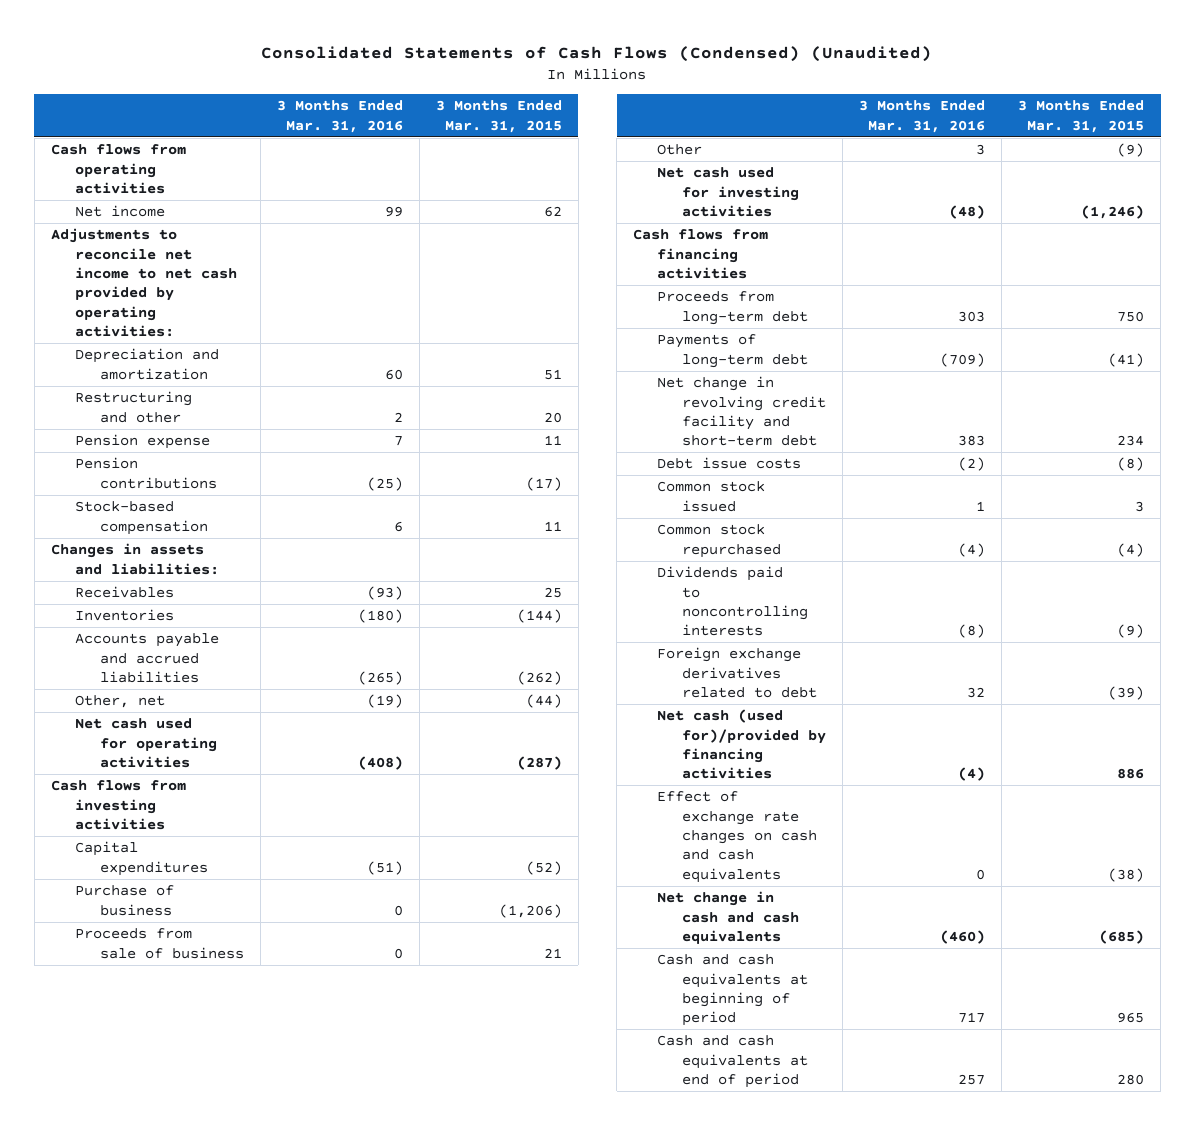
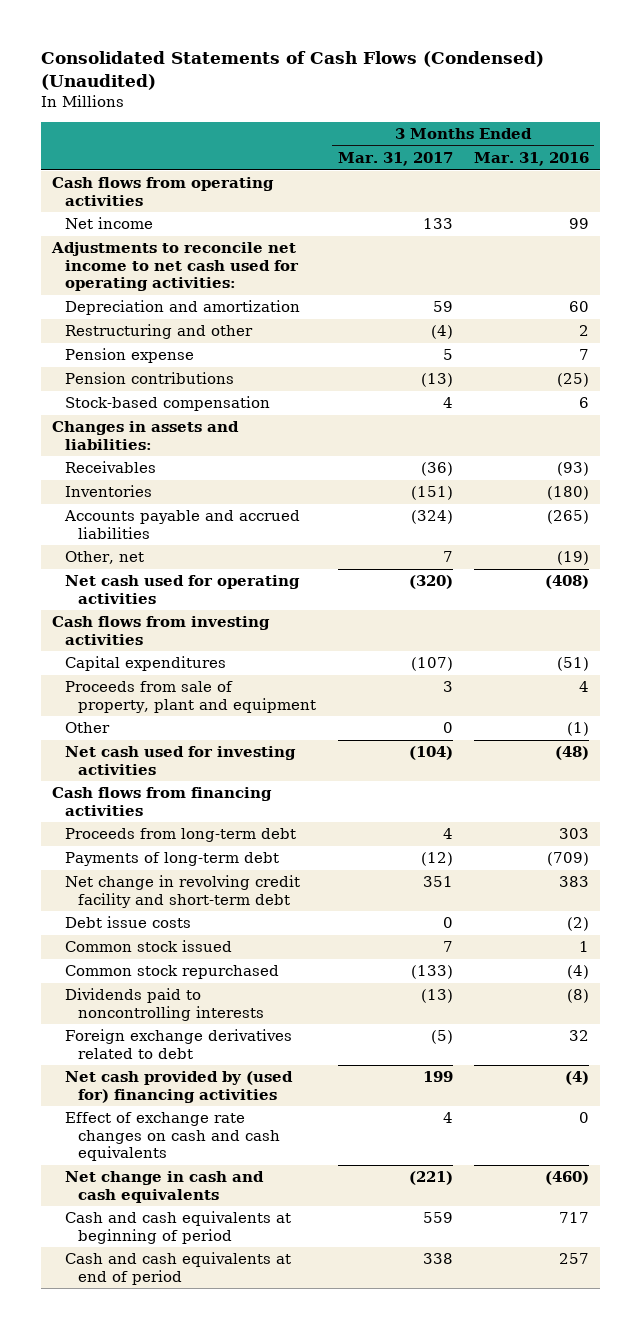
- | 3 Months Ended Mar. 31, 2016 | 3 Months Ended Mar. 31, 2015
+ | 3 Months Ended Mar. 31, 2017 | 3 Months Ended Mar. 31, 2016
- Adjustments to reconcile net income to net cash provided by operating activities:
+ Adjustments to reconcile net income to net cash used for operating activities:
- Purchase of business | 0 | (1,206)
- Proceeds from sale of business | 0 | 21
- Other | 3 | (9)
+ Proceeds from sale of property, plant and equipment | 3 | 4
+ Other | 0 | (1)
- Net cash (used for)/provided by financing activities | (4) | 886
+ Net cash provided by (used for) financing activities | 199 | (4)

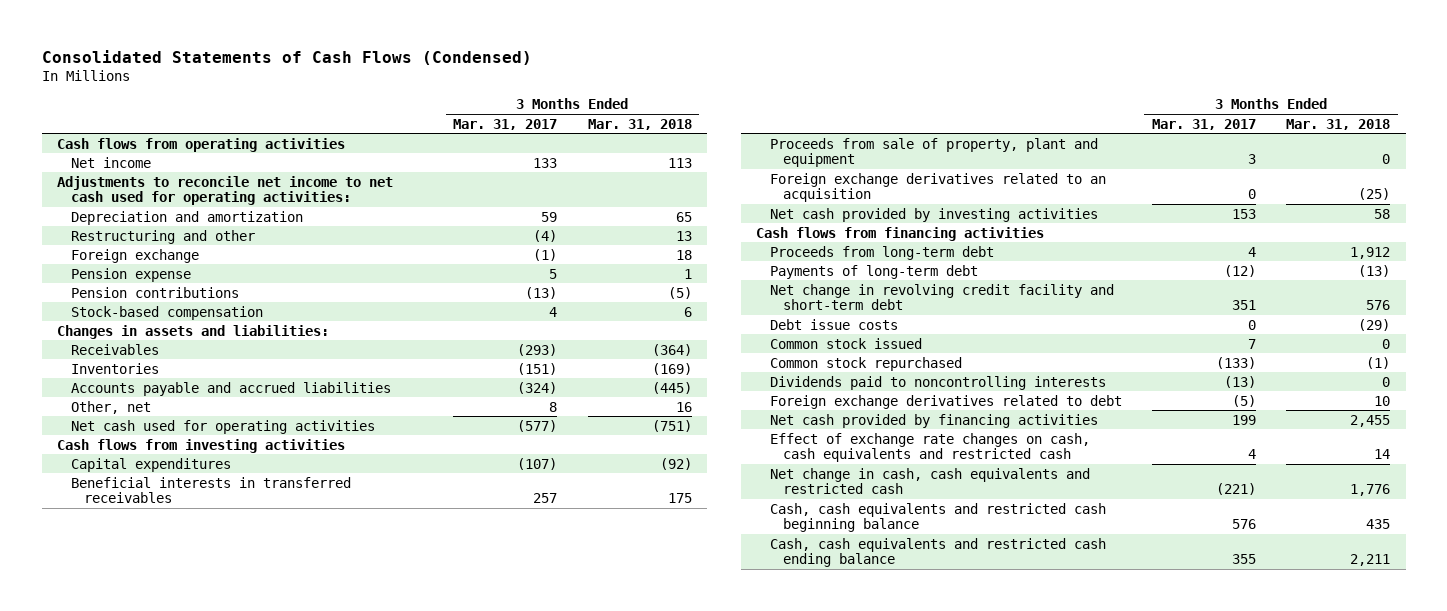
- Consolidated Statements of Cash Flows (Condensed) (Unaudited)
+ Consolidated Statements of Cash Flows (Condensed)
- | 3 Months Ended Mar. 31, 2017 | 3 Months Ended Mar. 31, 2016
+ | 3 Months Ended Mar. 31, 2017 | 3 Months Ended Mar. 31, 2018
+ Foreign exchange | (1) | 18
- Receivables | (36) | (93)
+ Receivables | (293) | (364)
- Other, net | 7 | (19)
- Net cash used for operating activities | (320) | (408)
+ Other, net | 8 | 16
+ Net cash used for operating activities | (577) | (751)
+ Beneficial interests in transferred receivables | 257 | 175
- Other | 0 | (1)
- Net cash used for investing activities | (104) | (48)
+ Foreign exchange derivatives related to an acquisition | 0 | (25)
+ Net cash provided by investing activities | 153 | 58
- Net cash provided by (used for) financing activities | 199 | (4)
- Effect of exchange rate changes on cash and cash equivalents | 4 | 0
- Net change in cash and cash equivalents | (221) | (460)
- Cash and cash equivalents at beginning of period | 559 | 717
- Cash and cash equivalents at end of period | 338 | 257
+ Net cash provided by financing activities | 199 | 2,455
+ Effect of exchange rate changes on cash, cash equivalents and restricted cash | 4 | 14
+ Net change in cash, cash equivalents and restricted cash | (221) | 1,776
+ Cash, cash equivalents and restricted cash beginning balance | 576 | 435
+ Cash, cash equivalents and restricted cash ending balance | 355 | 2,211

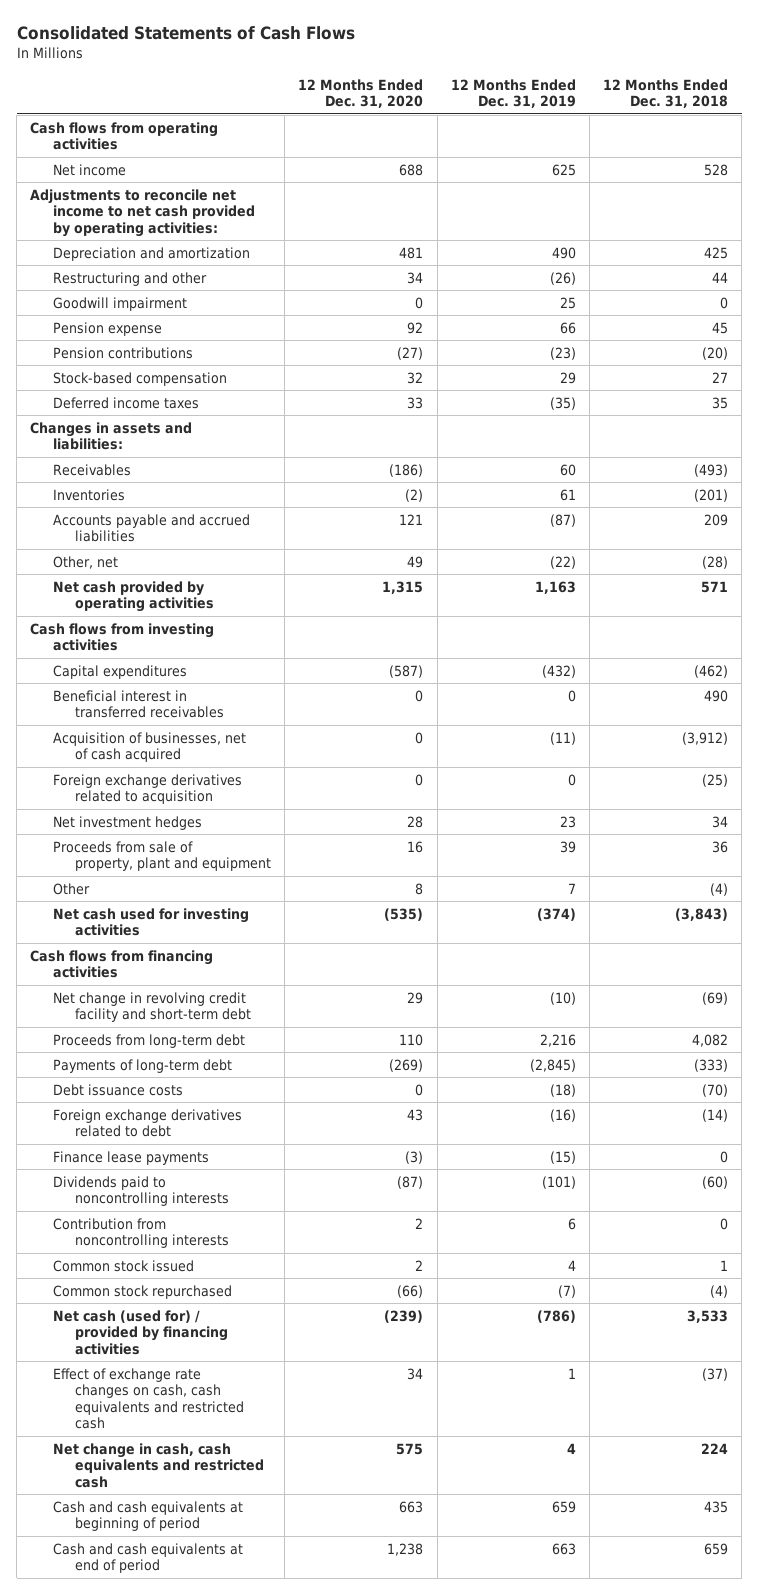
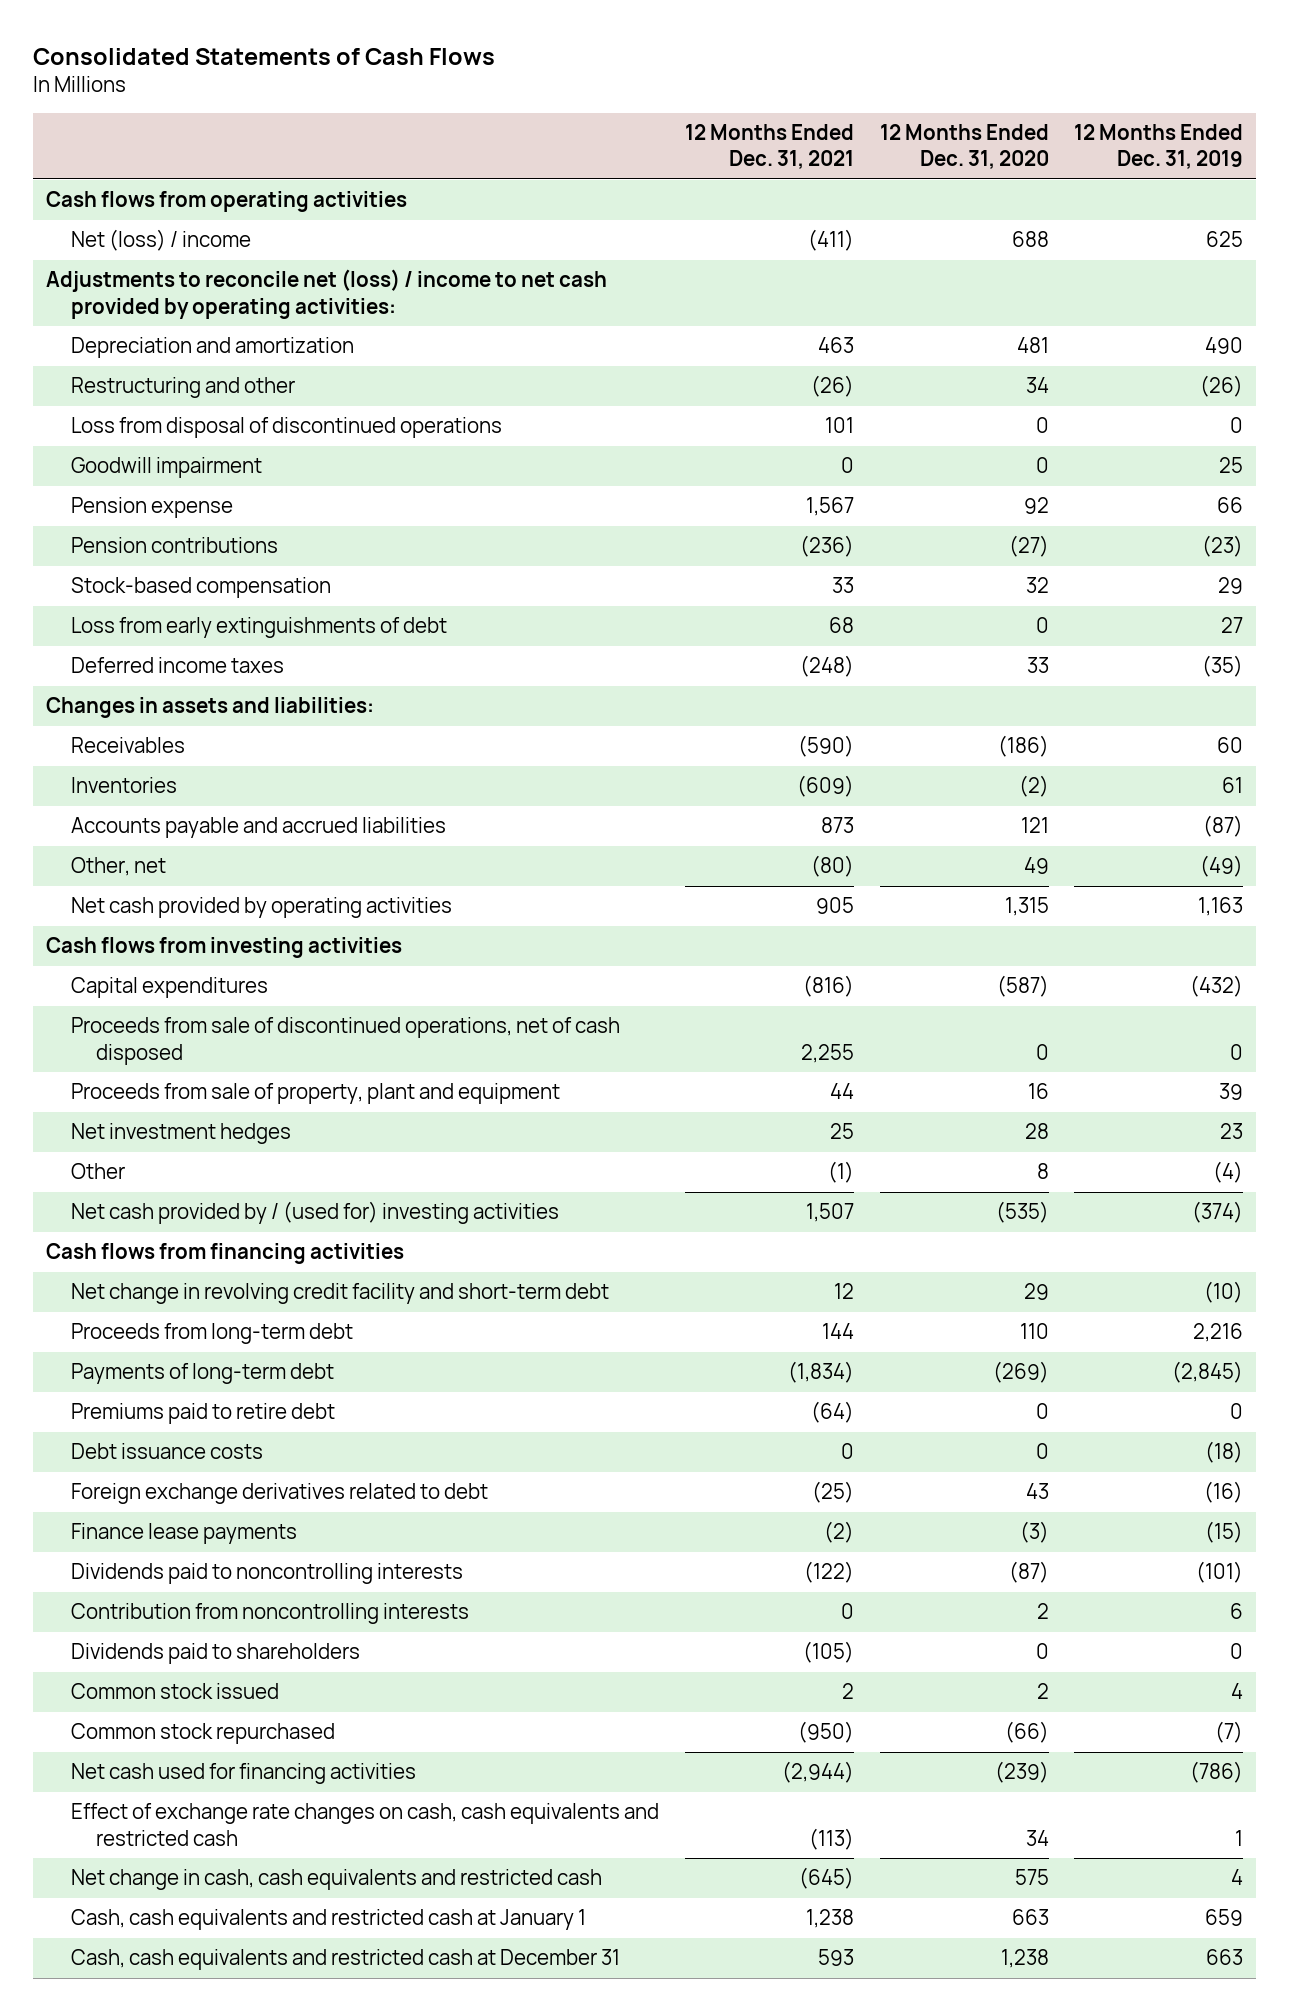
- | 12 Months Ended Dec. 31, 2020 | 12 Months Ended Dec. 31, 2019 | 12 Months Ended Dec. 31, 2018
+ | 12 Months Ended Dec. 31, 2021 | 12 Months Ended Dec. 31, 2020 | 12 Months Ended Dec. 31, 2019
- Net income | 688 | 625 | 528
- Adjustments to reconcile net income to net cash provided by operating activities:
+ Net (loss) / income | (411) | 688 | 625
+ Adjustments to reconcile net (loss) / income to net cash provided by operating activities:
+ Loss from disposal of discontinued operations | 101 | 0 | 0
+ Loss from early extinguishments of debt | 68 | 0 | 27
- Other, net | 49 | (22) | (28)
+ Other, net | (80) | 49 | (49)
- Beneficial interest in transferred receivables | 0 | 0 | 490
- Acquisition of businesses, net of cash acquired | 0 | (11) | (3,912)
- Foreign exchange derivatives related to acquisition | 0 | 0 | (25)
+ Proceeds from sale of discontinued operations, net of cash disposed | 2,255 | 0 | 0
- Other | 8 | 7 | (4)
- Net cash used for investing activities | (535) | (374) | (3,843)
moved down: Net investment hedges | 25 | 28 | 23
+ Other | (1) | 8 | (4)
+ Net cash provided by / (used for) investing activities | 1,507 | (535) | (374)
+ Premiums paid to retire debt | (64) | 0 | 0
+ Dividends paid to shareholders | (105) | 0 | 0
- Net cash (used for) / provided by financing activities | (239) | (786) | 3,533
+ Net cash used for financing activities | (2,944) | (239) | (786)
- Cash and cash equivalents at beginning of period | 663 | 659 | 435
- Cash and cash equivalents at end of period | 1,238 | 663 | 659
+ Cash, cash equivalents and restricted cash at January 1 | 1,238 | 663 | 659
+ Cash, cash equivalents and restricted cash at December 31 | 593 | 1,238 | 663

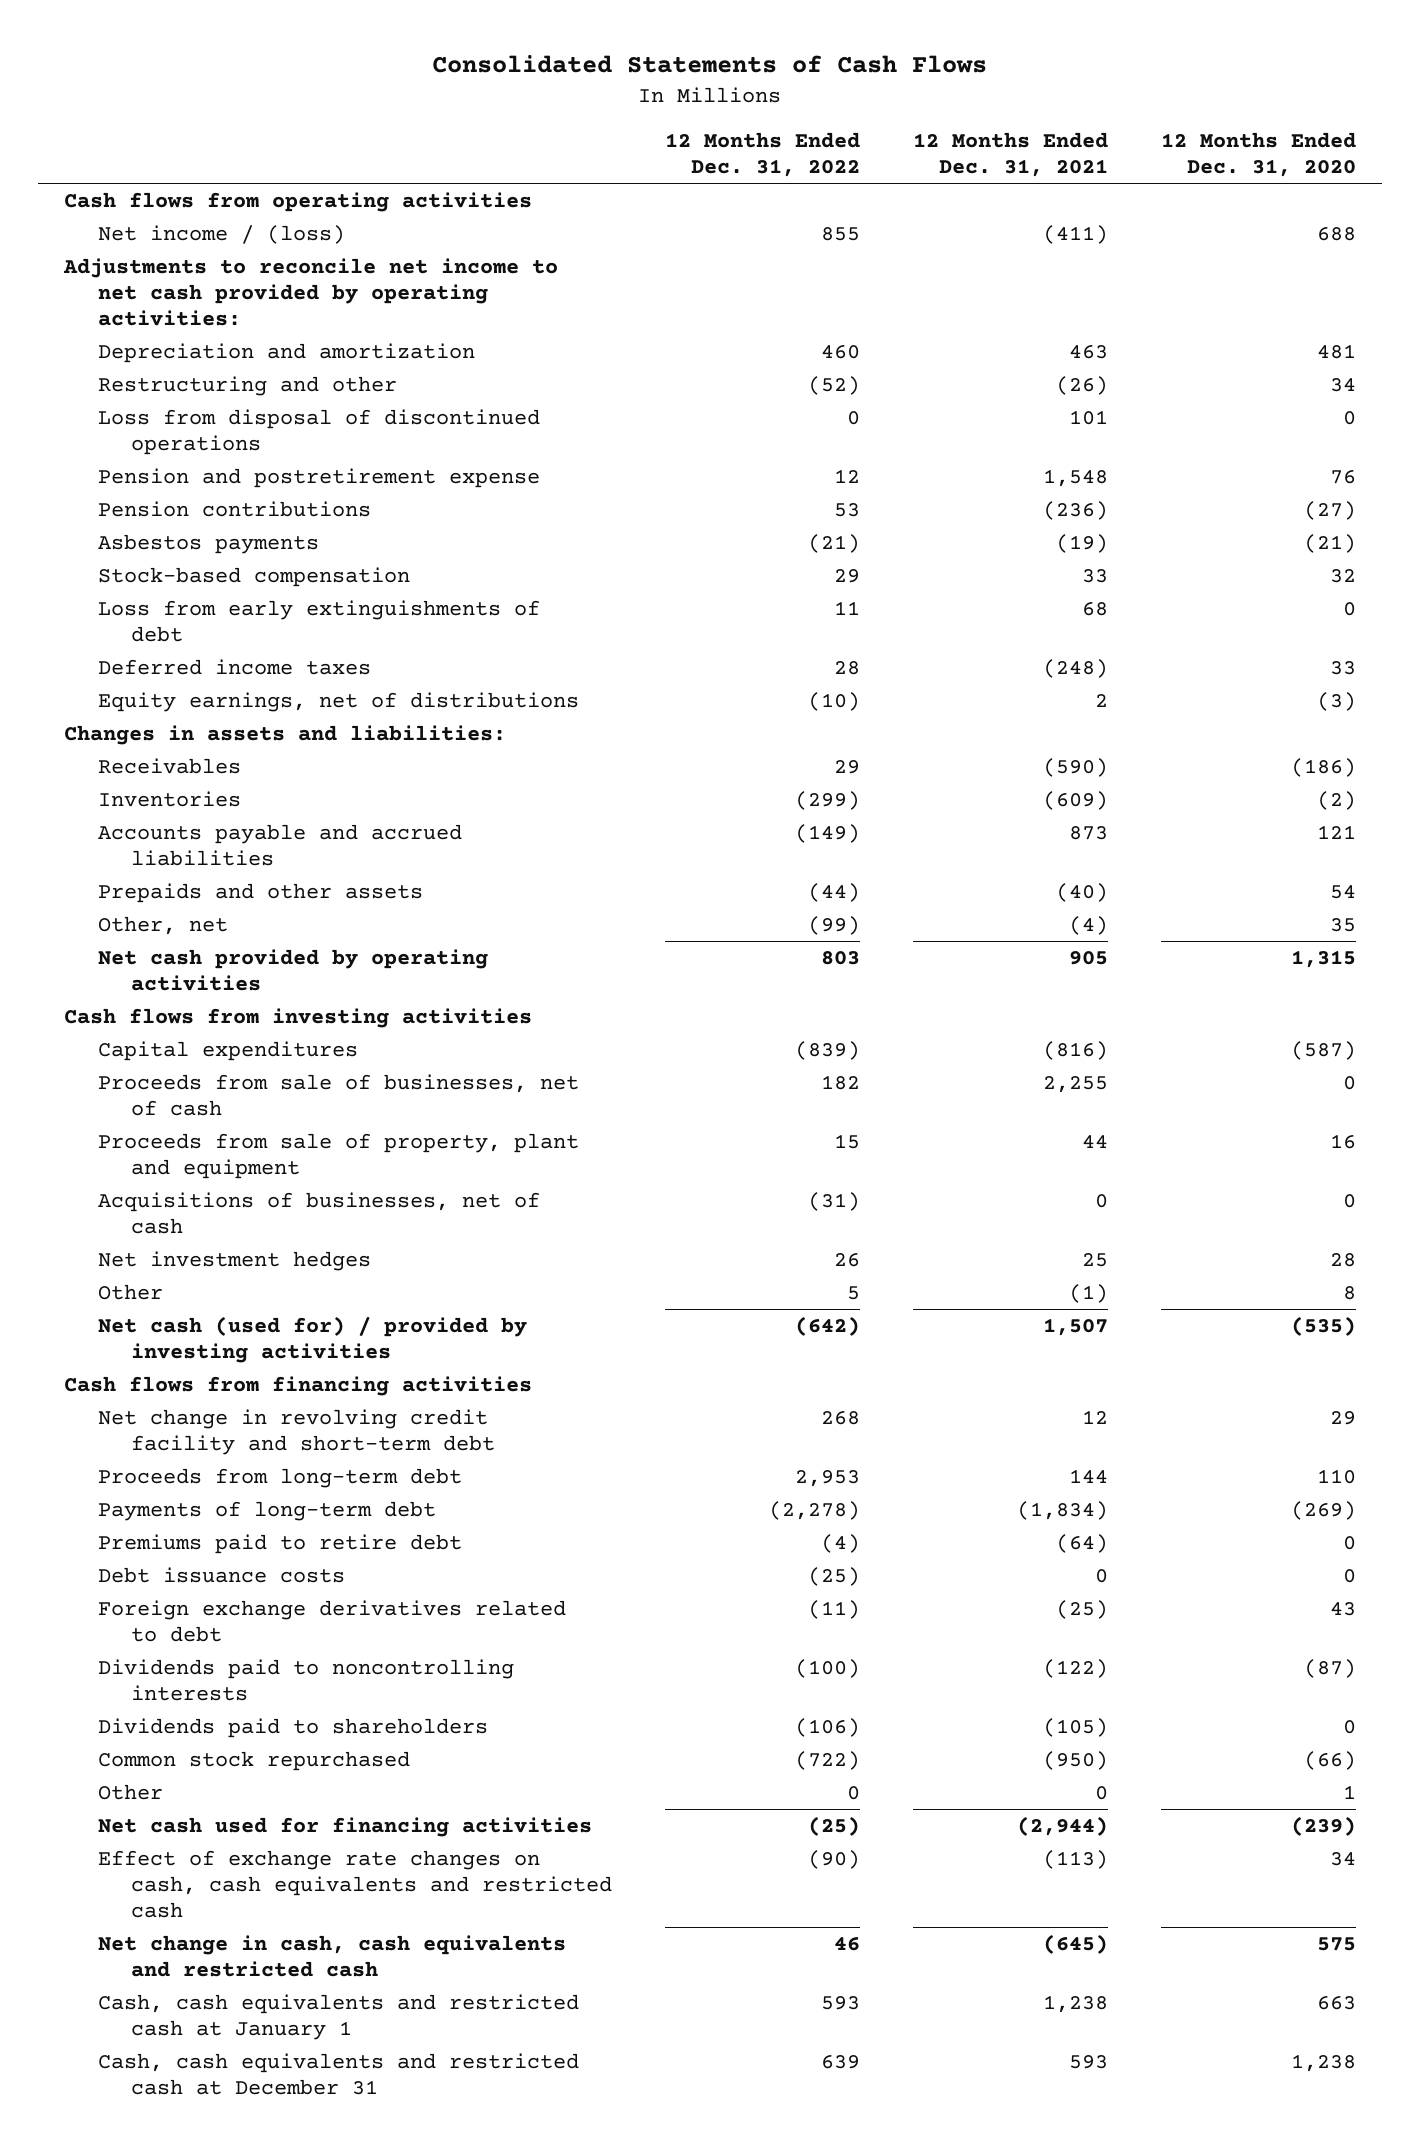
- | 12 Months Ended Dec. 31, 2021 | 12 Months Ended Dec. 31, 2020 | 12 Months Ended Dec. 31, 2019
+ | 12 Months Ended Dec. 31, 2022 | 12 Months Ended Dec. 31, 2021 | 12 Months Ended Dec. 31, 2020
- Net (loss) / income | (411) | 688 | 625
- Adjustments to reconcile net (loss) / income to net cash provided by operating activities:
+ Net income / (loss) | 855 | (411) | 688
+ Adjustments to reconcile net income to net cash provided by operating activities:
- Goodwill impairment | 0 | 0 | 25
- Pension expense | 1,567 | 92 | 66
+ Pension and postretirement expense | 12 | 1,548 | 76
+ Asbestos payments | (21) | (19) | (21)
+ Equity earnings, net of distributions | (10) | 2 | (3)
- Other, net | (80) | 49 | (49)
+ Prepaids and other assets | (44) | (40) | 54
+ Other, net | (99) | (4) | 35
- Proceeds from sale of discontinued operations, net of cash disposed | 2,255 | 0 | 0
+ Proceeds from sale of businesses, net of cash | 182 | 2,255 | 0
+ Acquisitions of businesses, net of cash | (31) | 0 | 0
- Net cash provided by / (used for) investing activities | 1,507 | (535) | (374)
+ Net cash (used for) / provided by investing activities | (642) | 1,507 | (535)
- Finance lease payments | (2) | (3) | (15)
- Contribution from noncontrolling interests | 0 | 2 | 6
- Common stock issued | 2 | 2 | 4
+ Other | 0 | 0 | 1

